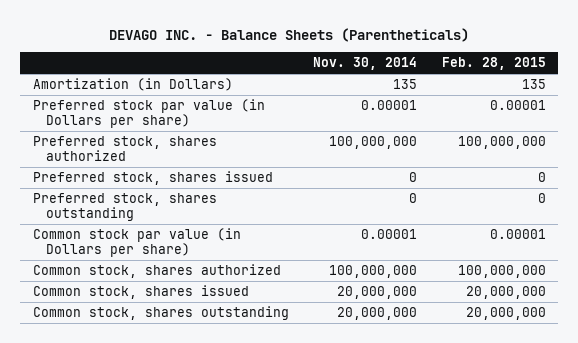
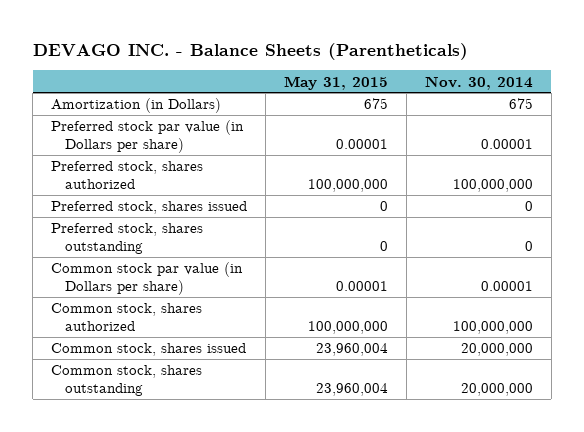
- | Nov. 30, 2014 | Feb. 28, 2015
+ | May 31, 2015 | Nov. 30, 2014
- Amortization (in Dollars) | 135 | 135
+ Amortization (in Dollars) | 675 | 675

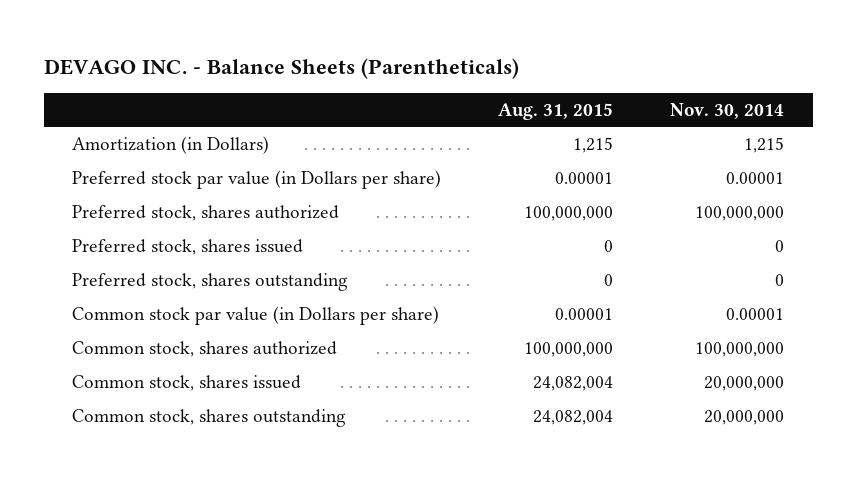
- | May 31, 2015 | Nov. 30, 2014
+ | Aug. 31, 2015 | Nov. 30, 2014
- Amortization (in Dollars) | 675 | 675
+ Amortization (in Dollars) | 1,215 | 1,215

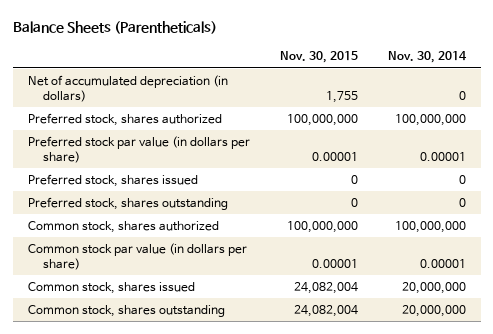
- DEVAGO INC. - Balance Sheets (Parentheticals)
+ Balance Sheets (Parentheticals)
- | Aug. 31, 2015 | Nov. 30, 2014
+ | Nov. 30, 2015 | Nov. 30, 2014
- Amortization (in Dollars) | 1,215 | 1,215
- Preferred stock par value (in Dollars per share) | 0.00001 | 0.00001
+ Net of accumulated depreciation (in dollars) | 1,755 | 0
+ Preferred stock par value (in dollars per share) | 0.00001 | 0.00001
- Common stock par value (in Dollars per share) | 0.00001 | 0.00001
+ Common stock par value (in dollars per share) | 0.00001 | 0.00001

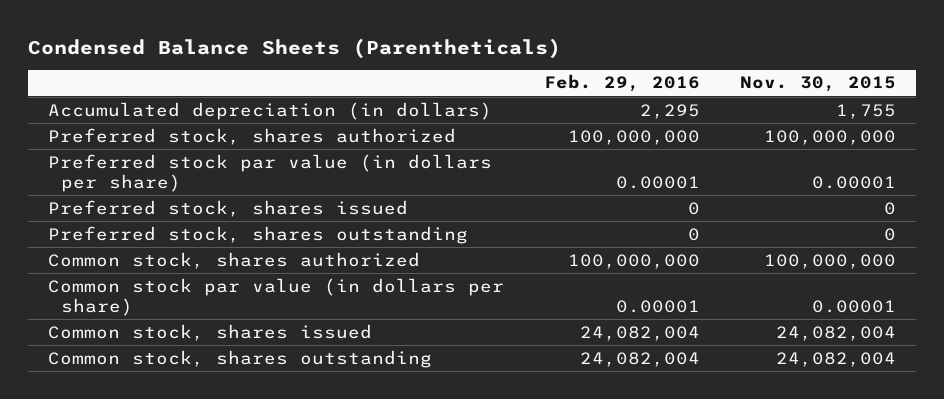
- Balance Sheets (Parentheticals)
+ Condensed Balance Sheets (Parentheticals)
- | Nov. 30, 2015 | Nov. 30, 2014
+ | Feb. 29, 2016 | Nov. 30, 2015
- Net of accumulated depreciation (in dollars) | 1,755 | 0
+ Accumulated depreciation (in dollars) | 2,295 | 1,755

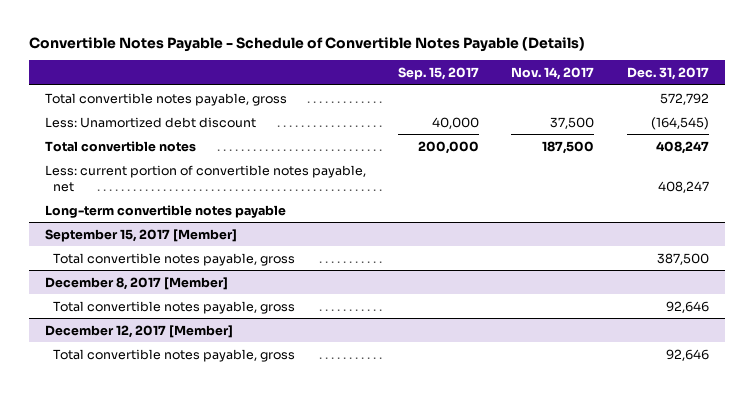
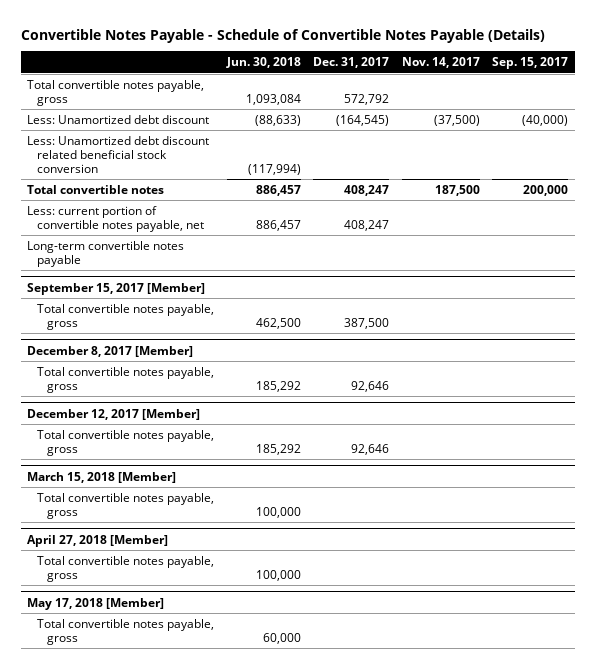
- | Sep. 15, 2017 | Nov. 14, 2017 | Dec. 31, 2017
+ | Jun. 30, 2018 | Dec. 31, 2017 | Nov. 14, 2017 | Sep. 15, 2017
- Less: Unamortized debt discount | 40,000 | 37,500 | (164,545)
+ Less: Unamortized debt discount | (88,633) | (164,545) | (37,500) | (40,000)
+ Less: Unamortized debt discount related beneficial stock conversion | (117,994) | | |
+ March 15, 2018 [Member]
+ Total convertible notes payable, gross | 100,000 | | |
+ April 27, 2018 [Member]
+ Total convertible notes payable, gross | 100,000 | | |
+ May 17, 2018 [Member]
+ Total convertible notes payable, gross | 60,000 | | |

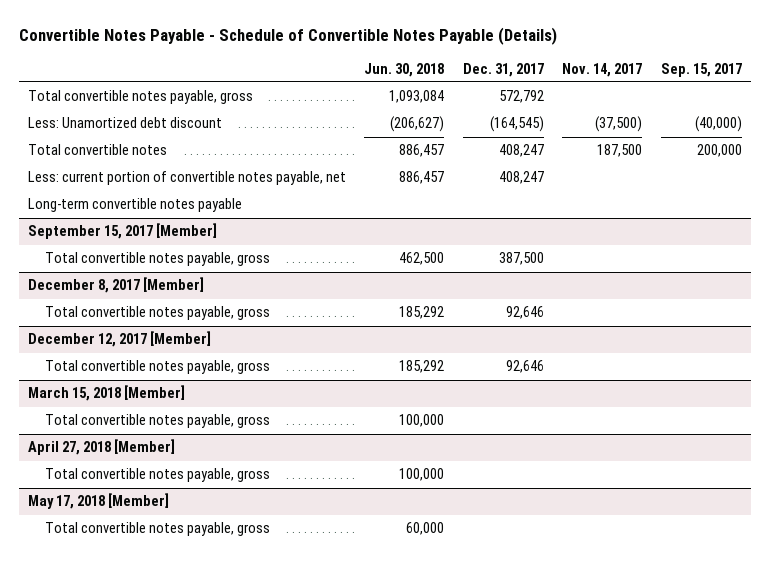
- Less: Unamortized debt discount | (88,633) | (164,545) | (37,500) | (40,000)
- Less: Unamortized debt discount related beneficial stock conversion | (117,994) | | |
+ Less: Unamortized debt discount | (206,627) | (164,545) | (37,500) | (40,000)

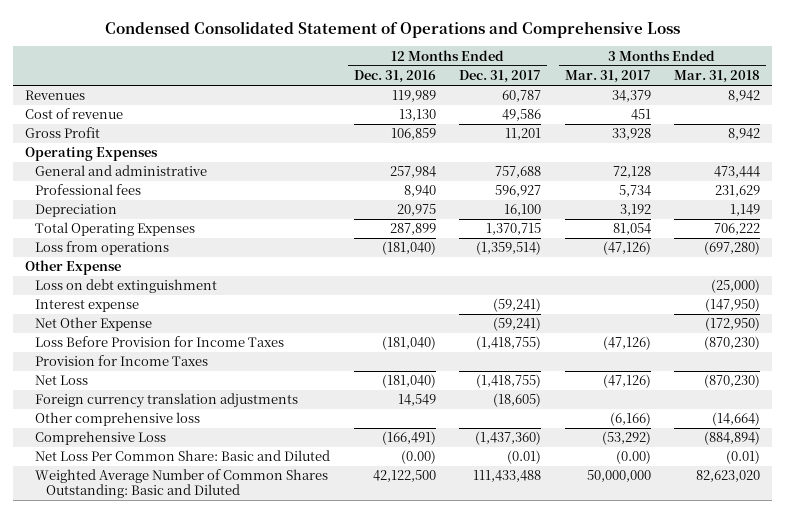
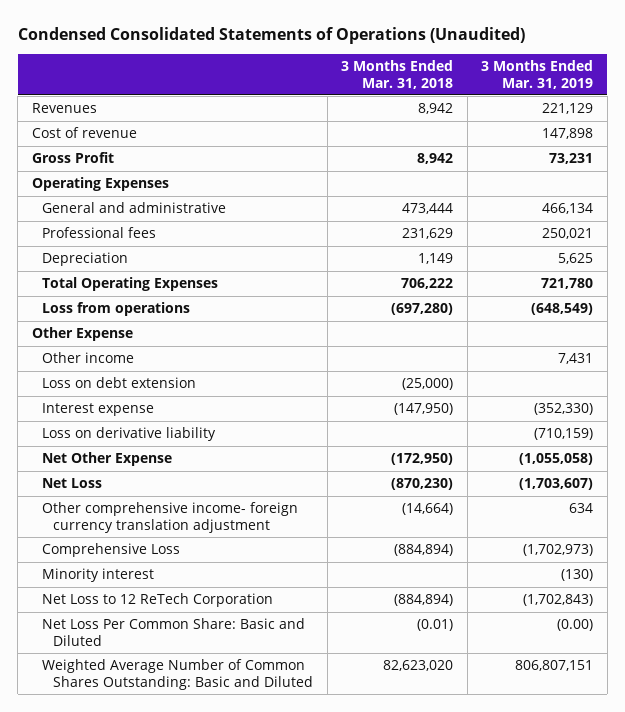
- Condensed Consolidated Statement of Operations and Comprehensive Loss
+ Condensed Consolidated Statements of Operations (Unaudited)
- | 12 Months Ended Dec. 31, 2016 | 12 Months Ended Dec. 31, 2017 | 3 Months Ended Mar. 31, 2017 | 3 Months Ended Mar. 31, 2018
+ | 3 Months Ended Mar. 31, 2018 | 3 Months Ended Mar. 31, 2019
- Loss on debt extinguishment | | | | (25,000)
+ Other income | | 7,431
+ Loss on debt extension | (25,000) |
+ Loss on derivative liability | | (710,159)
- Loss Before Provision for Income Taxes | (181,040) | (1,418,755) | (47,126) | (870,230)
- Provision for Income Taxes
- Foreign currency translation adjustments | 14,549 | (18,605) | |
- Other comprehensive loss | | | (6,166) | (14,664)
+ Other comprehensive income- foreign currency translation adjustment | (14,664) | 634
+ Minority interest | | (130)
+ Net Loss to 12 ReTech Corporation | (884,894) | (1,702,843)

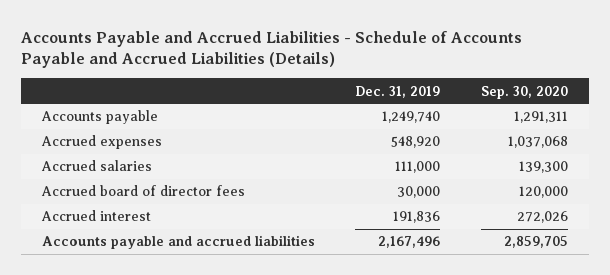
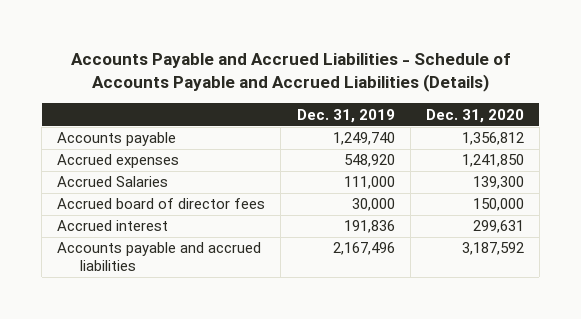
- | Dec. 31, 2019 | Sep. 30, 2020
+ | Dec. 31, 2019 | Dec. 31, 2020
- Accrued salaries | 111,000 | 139,300
+ Accrued Salaries | 111,000 | 139,300

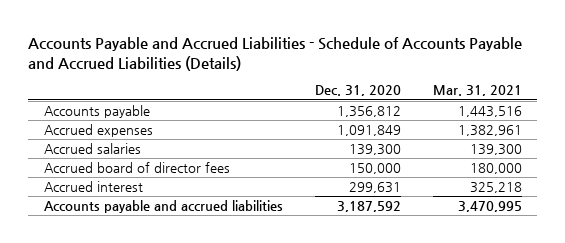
- | Dec. 31, 2019 | Dec. 31, 2020
+ | Dec. 31, 2020 | Mar. 31, 2021
- Accrued expenses | 548,920 | 1,241,850
- Accrued Salaries | 111,000 | 139,300
+ Accrued expenses | 1,091,849 | 1,382,961
+ Accrued salaries | 139,300 | 139,300

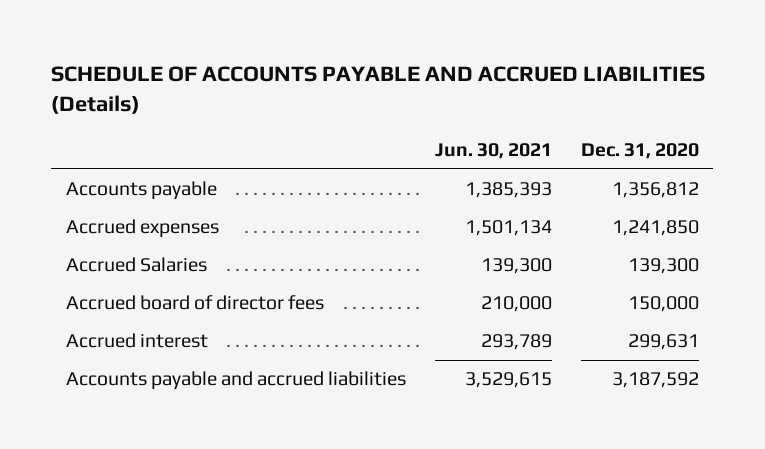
- Accounts Payable and Accrued Liabilities - Schedule of Accounts Payable and Accrued Liabilities (Details)
+ SCHEDULE OF ACCOUNTS PAYABLE AND ACCRUED LIABILITIES (Details)
- | Dec. 31, 2020 | Mar. 31, 2021
+ | Jun. 30, 2021 | Dec. 31, 2020
- Accrued expenses | 1,091,849 | 1,382,961
- Accrued salaries | 139,300 | 139,300
+ Accrued expenses | 1,501,134 | 1,241,850
+ Accrued Salaries | 139,300 | 139,300

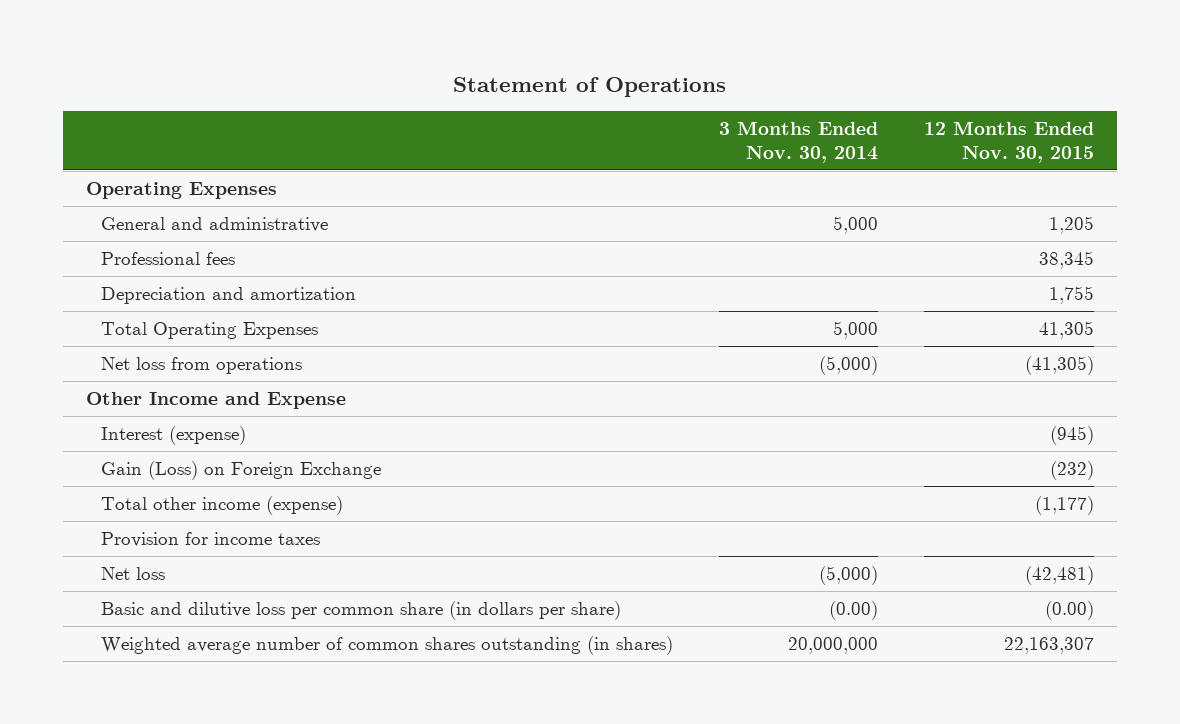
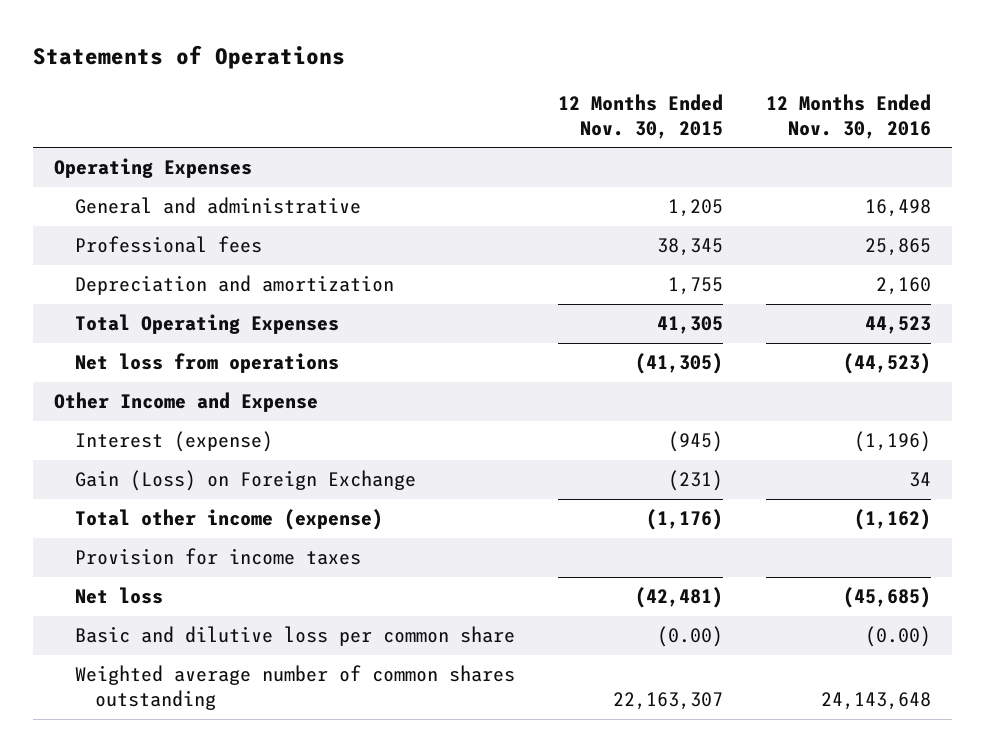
- Statement of Operations
+ Statements of Operations
- | 3 Months Ended Nov. 30, 2014 | 12 Months Ended Nov. 30, 2015
+ | 12 Months Ended Nov. 30, 2015 | 12 Months Ended Nov. 30, 2016
- Gain (Loss) on Foreign Exchange | | (232)
- Total other income (expense) | | (1,177)
+ Gain (Loss) on Foreign Exchange | (231) | 34
+ Total other income (expense) | (1,176) | (1,162)
- Basic and dilutive loss per common share (in dollars per share) | (0.00) | (0.00)
- Weighted average number of common shares outstanding (in shares) | 20,000,000 | 22,163,307
+ Basic and dilutive loss per common share | (0.00) | (0.00)
+ Weighted average number of common shares outstanding | 22,163,307 | 24,143,648

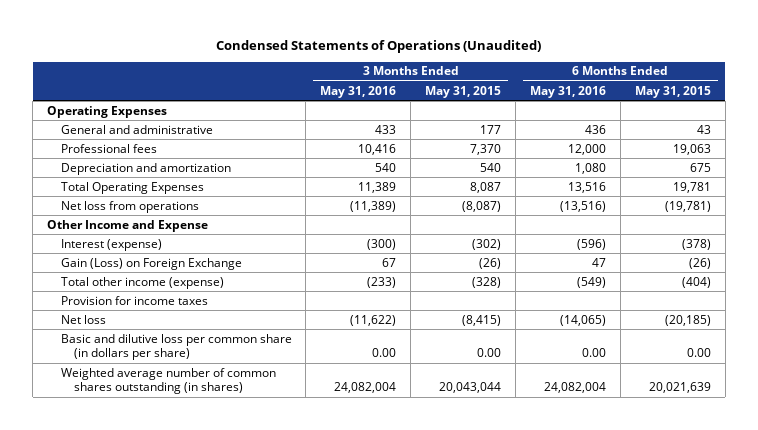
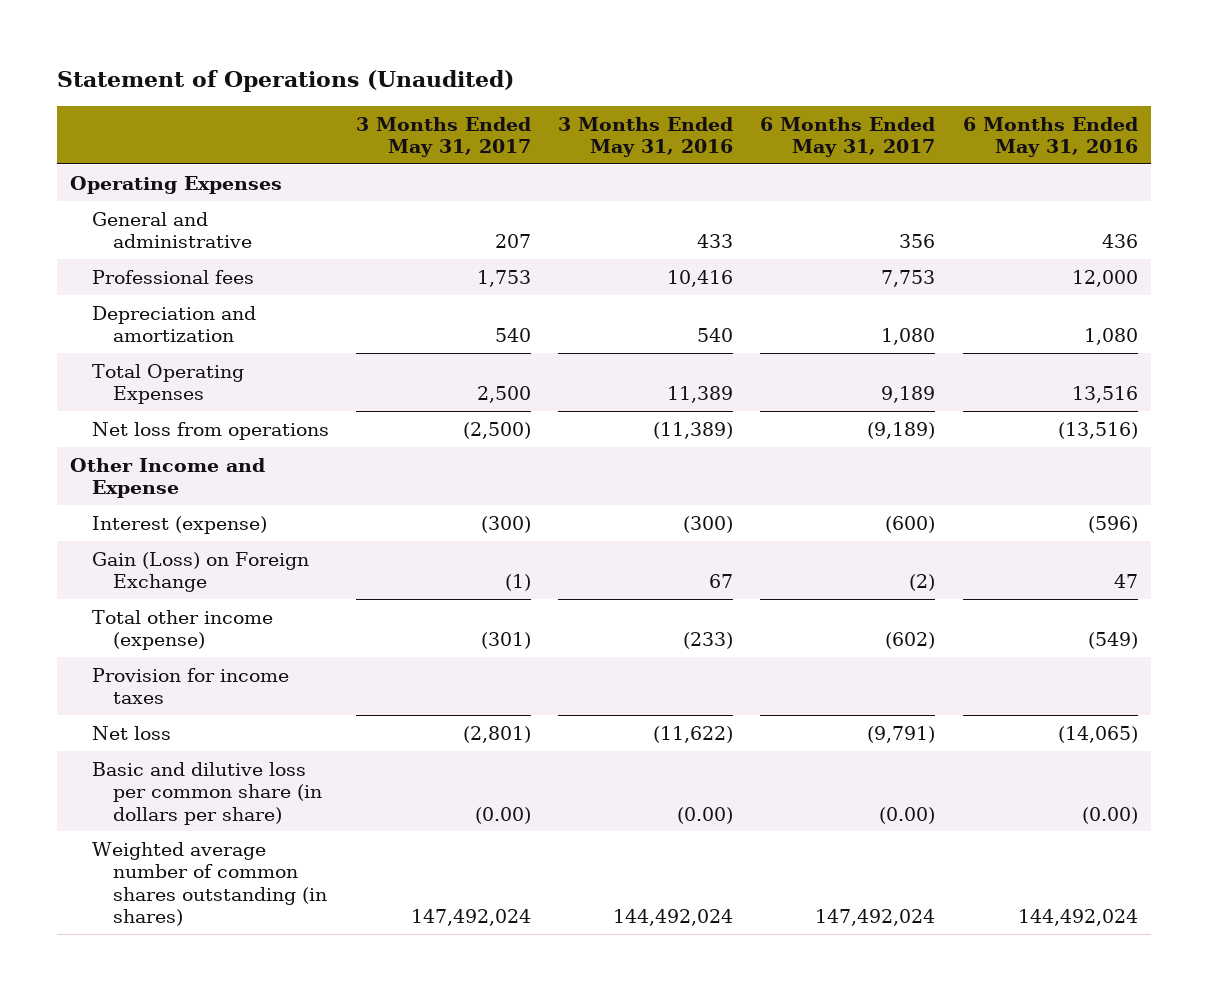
- Condensed Statements of Operations (Unaudited)
+ Statement of Operations (Unaudited)
- | 3 Months Ended May 31, 2016 | 3 Months Ended May 31, 2015 | 6 Months Ended May 31, 2016 | 6 Months Ended May 31, 2015
+ | 3 Months Ended May 31, 2017 | 3 Months Ended May 31, 2016 | 6 Months Ended May 31, 2017 | 6 Months Ended May 31, 2016
- Basic and dilutive loss per common share (in dollars per share) | 0.00 | 0.00 | 0.00 | 0.00
- Weighted average number of common shares outstanding (in shares) | 24,082,004 | 20,043,044 | 24,082,004 | 20,021,639
+ Basic and dilutive loss per common share (in dollars per share) | (0.00) | (0.00) | (0.00) | (0.00)
+ Weighted average number of common shares outstanding (in shares) | 147,492,024 | 144,492,024 | 147,492,024 | 144,492,024

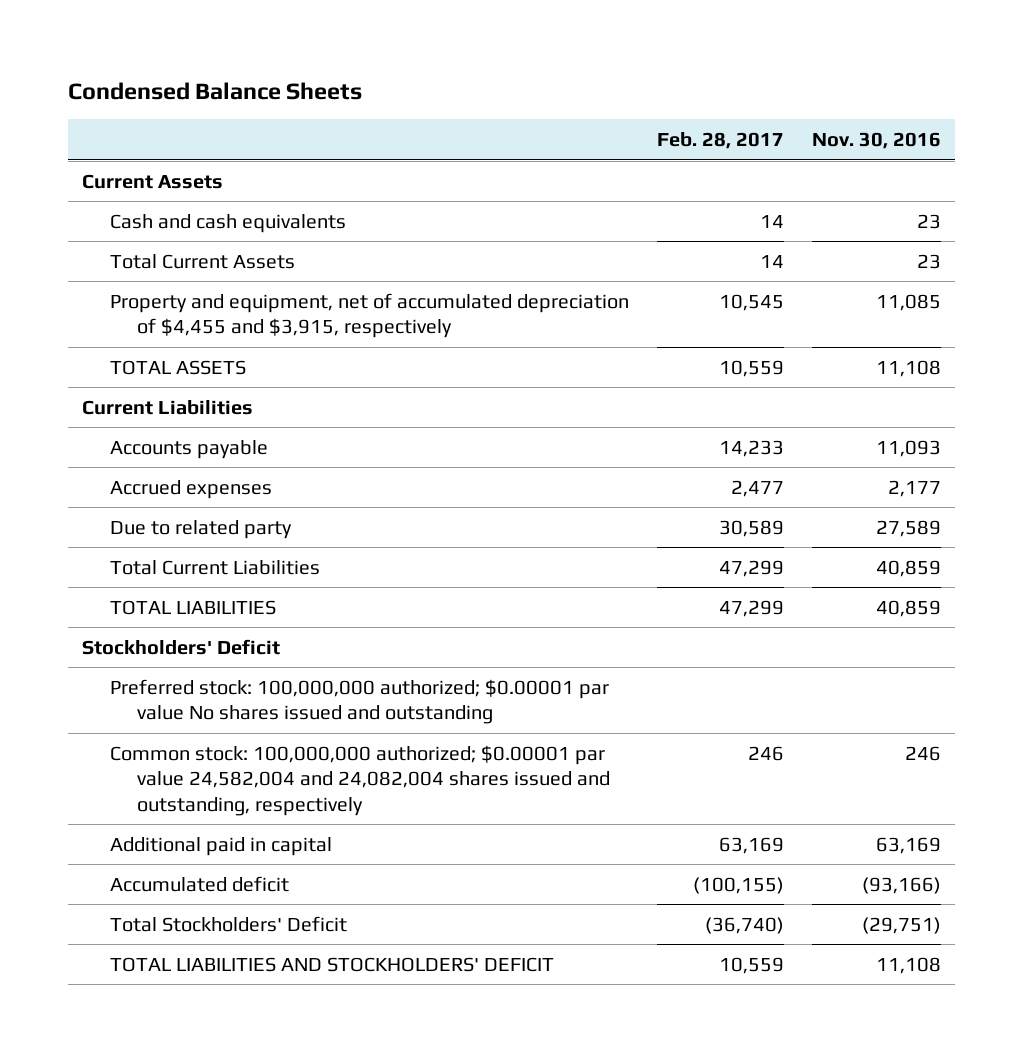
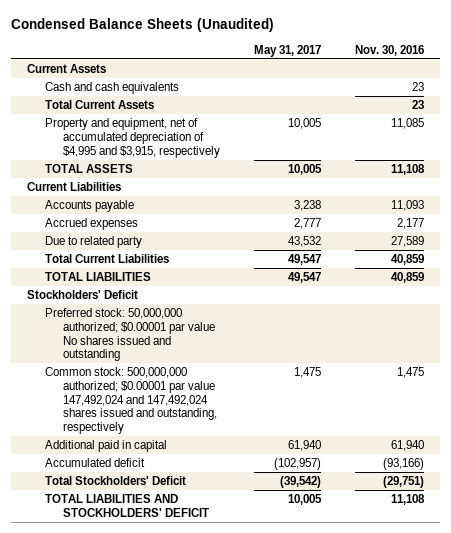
- Condensed Balance Sheets
+ Condensed Balance Sheets (Unaudited)
- | Feb. 28, 2017 | Nov. 30, 2016
+ | May 31, 2017 | Nov. 30, 2016
- Property and equipment, net of accumulated depreciation of $4,455 and $3,915, respectively | 10,545 | 11,085
+ Property and equipment, net of accumulated depreciation of $4,995 and $3,915, respectively | 10,005 | 11,085
- Preferred stock: 100,000,000 authorized; $0.00001 par value No shares issued and outstanding
- Common stock: 100,000,000 authorized; $0.00001 par value 24,582,004 and 24,082,004 shares issued and outstanding, respectively | 246 | 246
- Additional paid in capital | 63,169 | 63,169
+ Preferred stock: 50,000,000 authorized; $0.00001 par value No shares issued and outstanding
+ Common stock: 500,000,000 authorized; $0.00001 par value 147,492,024 and 147,492,024 shares issued and outstanding, respectively | 1,475 | 1,475
+ Additional paid in capital | 61,940 | 61,940

